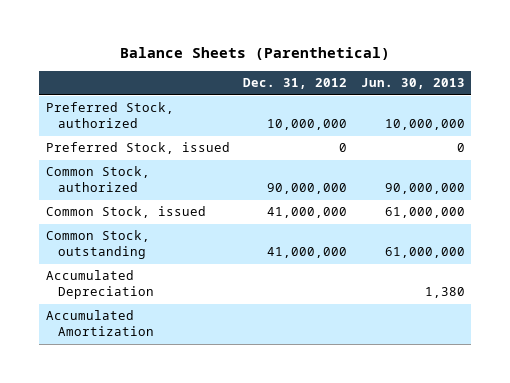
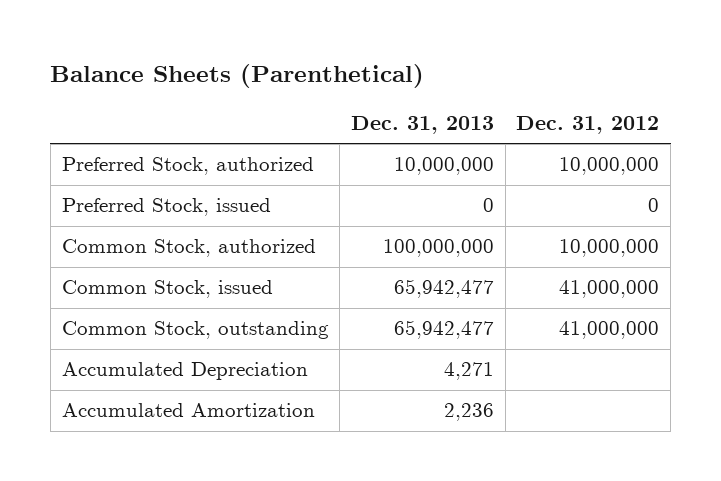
- | Dec. 31, 2012 | Jun. 30, 2013
+ | Dec. 31, 2013 | Dec. 31, 2012
- Common Stock, authorized | 90,000,000 | 90,000,000
+ Common Stock, authorized | 100,000,000 | 10,000,000

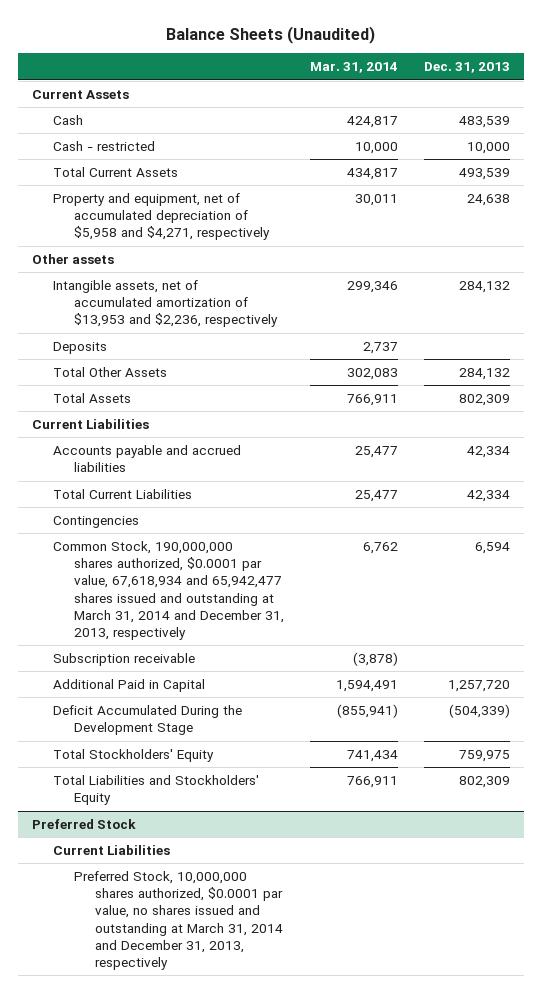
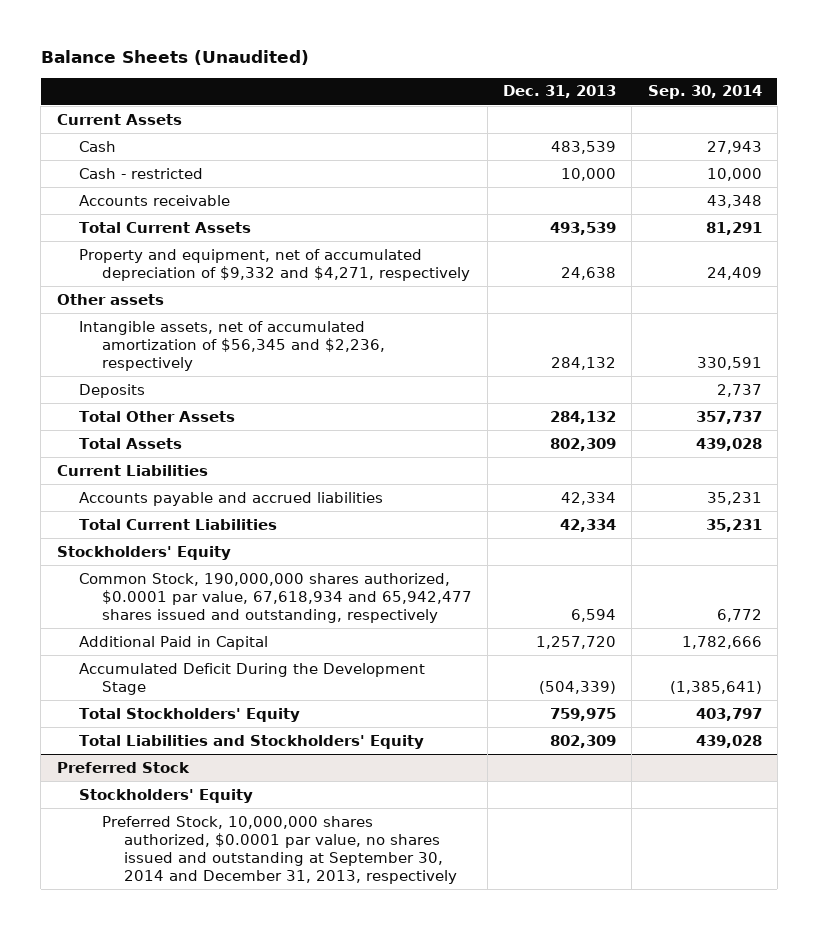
- | Mar. 31, 2014 | Dec. 31, 2013
+ | Dec. 31, 2013 | Sep. 30, 2014
+ Accounts receivable | | 43,348
- Property and equipment, net of accumulated depreciation of $5,958 and $4,271, respectively | 30,011 | 24,638
+ Property and equipment, net of accumulated depreciation of $9,332 and $4,271, respectively | 24,638 | 24,409
- Intangible assets, net of accumulated amortization of $13,953 and $2,236, respectively | 299,346 | 284,132
+ Intangible assets, net of accumulated amortization of $56,345 and $2,236, respectively | 284,132 | 330,591
- Contingencies
- Common Stock, 190,000,000 shares authorized, $0.0001 par value, 67,618,934 and 65,942,477 shares issued and outstanding at March 31, 2014 and December 31, 2013, respectively | 6,762 | 6,594
- Subscription receivable | (3,878) |
+ Stockholders' Equity
+ Common Stock, 190,000,000 shares authorized, $0.0001 par value, 67,618,934 and 65,942,477 shares issued and outstanding, respectively | 6,594 | 6,772
- Deficit Accumulated During the Development Stage | (855,941) | (504,339)
+ Accumulated Deficit During the Development Stage | (504,339) | (1,385,641)
@ Preferred Stock
- Current Liabilities
- Preferred Stock, 10,000,000 shares authorized, $0.0001 par value, no shares issued and outstanding at March 31, 2014 and December 31, 2013, respectively
+ Stockholders' Equity
+ Preferred Stock, 10,000,000 shares authorized, $0.0001 par value, no shares issued and outstanding at September 30, 2014 and December 31, 2013, respectively

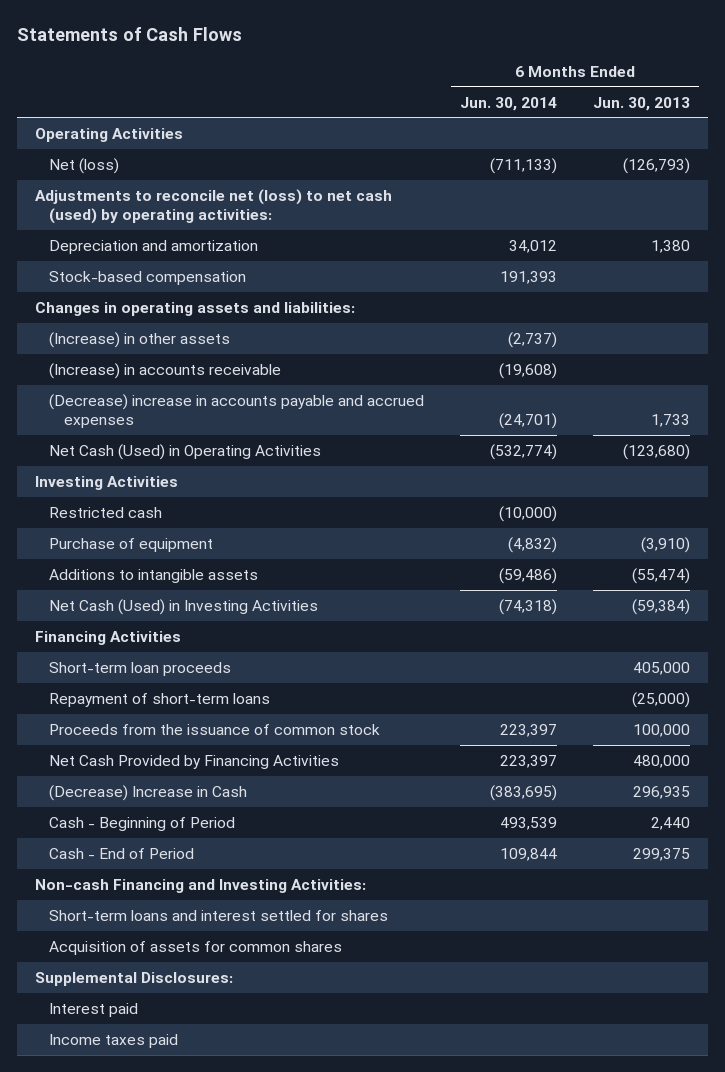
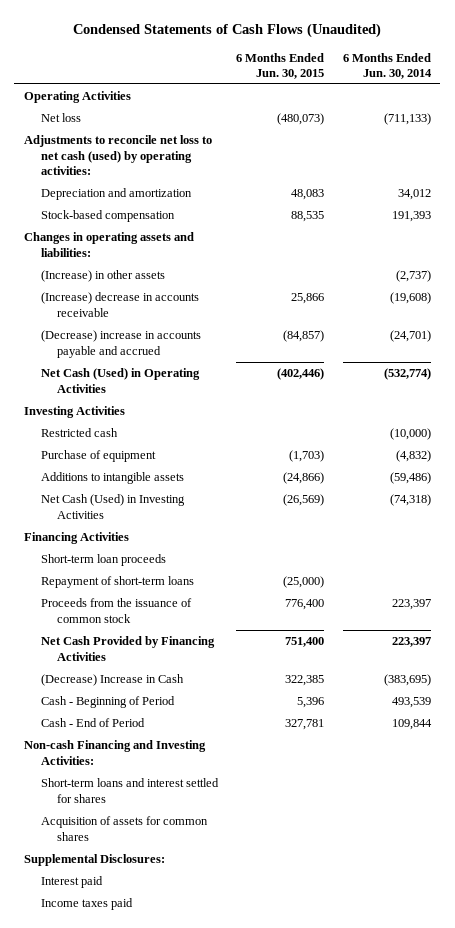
- Statements of Cash Flows
+ Condensed Statements of Cash Flows (Unaudited)
- | 6 Months Ended Jun. 30, 2014 | 6 Months Ended Jun. 30, 2013
+ | 6 Months Ended Jun. 30, 2015 | 6 Months Ended Jun. 30, 2014
- Net (loss) | (711,133) | (126,793)
- Adjustments to reconcile net (loss) to net cash (used) by operating activities:
+ Net loss | (480,073) | (711,133)
+ Adjustments to reconcile net loss to net cash (used) by operating activities:
- (Increase) in accounts receivable | (19,608) |
- (Decrease) increase in accounts payable and accrued expenses | (24,701) | 1,733
+ (Increase) decrease in accounts receivable | 25,866 | (19,608)
+ (Decrease) increase in accounts payable and accrued | (84,857) | (24,701)

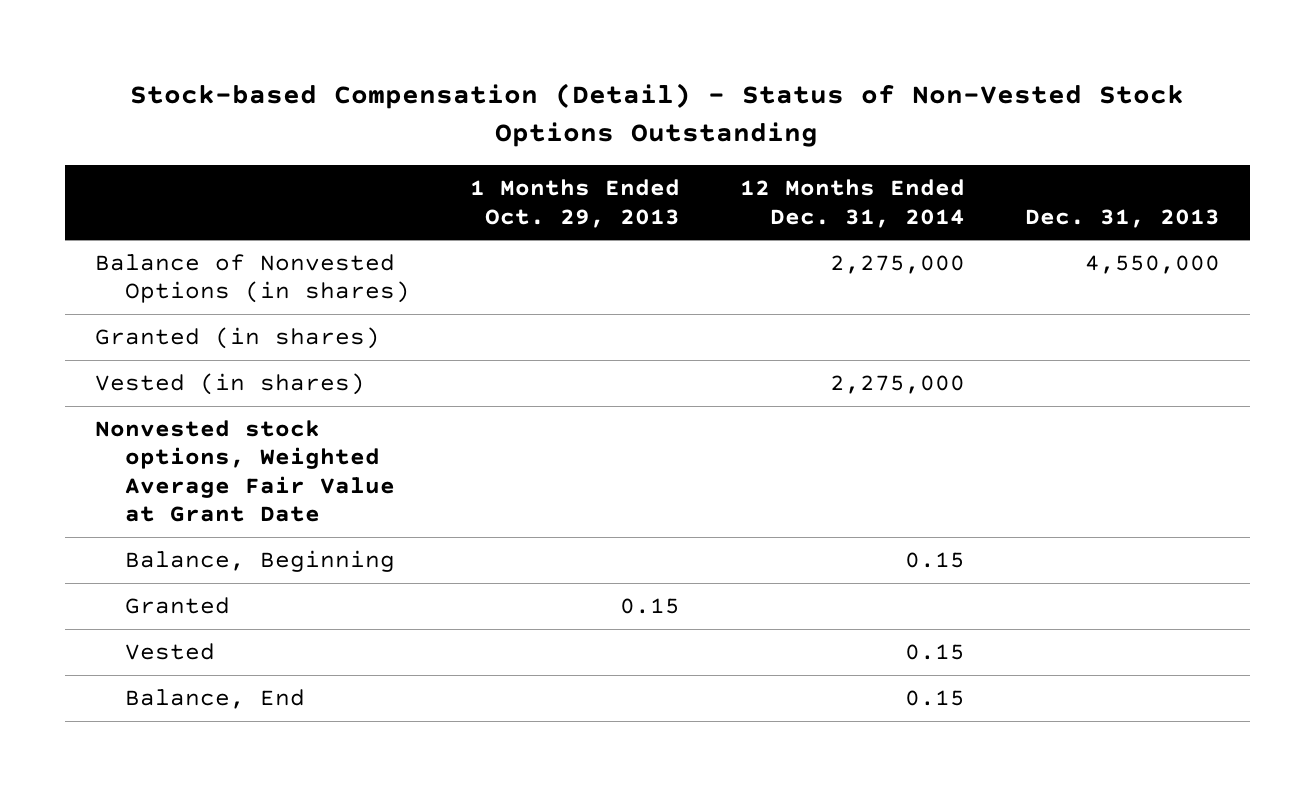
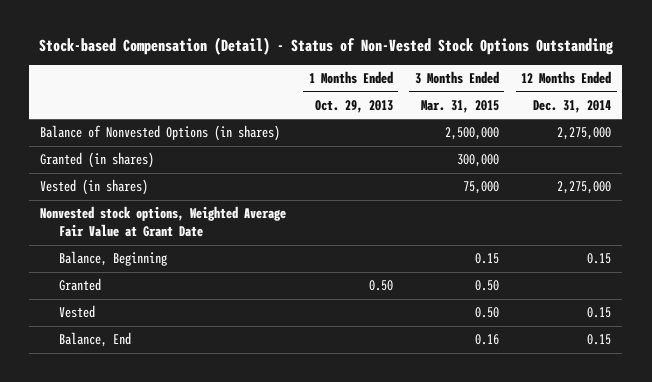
- | 1 Months Ended Oct. 29, 2013 | 12 Months Ended Dec. 31, 2014 | Dec. 31, 2013
+ | 1 Months Ended Oct. 29, 2013 | 3 Months Ended Mar. 31, 2015 | 12 Months Ended Dec. 31, 2014
- Granted | 0.15 | |
+ Granted | 0.50 | 0.50 |

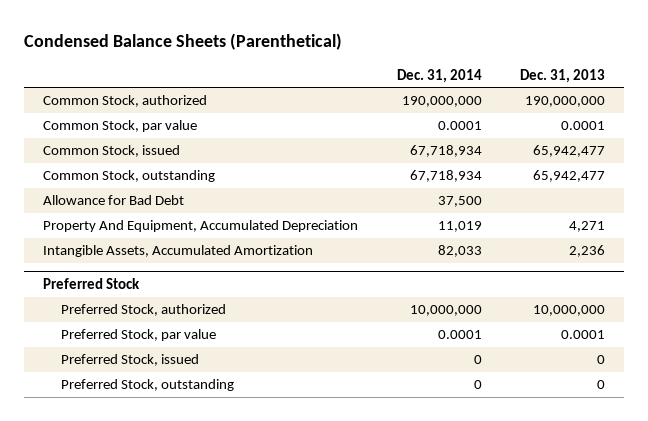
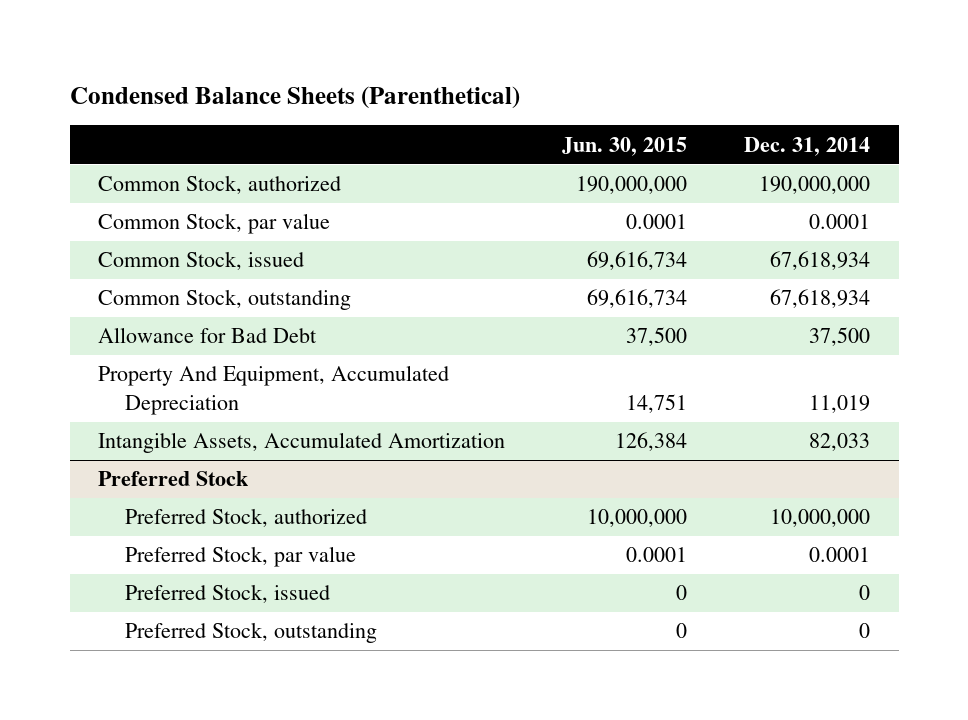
- | Dec. 31, 2014 | Dec. 31, 2013
+ | Jun. 30, 2015 | Dec. 31, 2014
- Common Stock, issued | 67,718,934 | 65,942,477
- Common Stock, outstanding | 67,718,934 | 65,942,477
+ Common Stock, issued | 69,616,734 | 67,618,934
+ Common Stock, outstanding | 69,616,734 | 67,618,934

